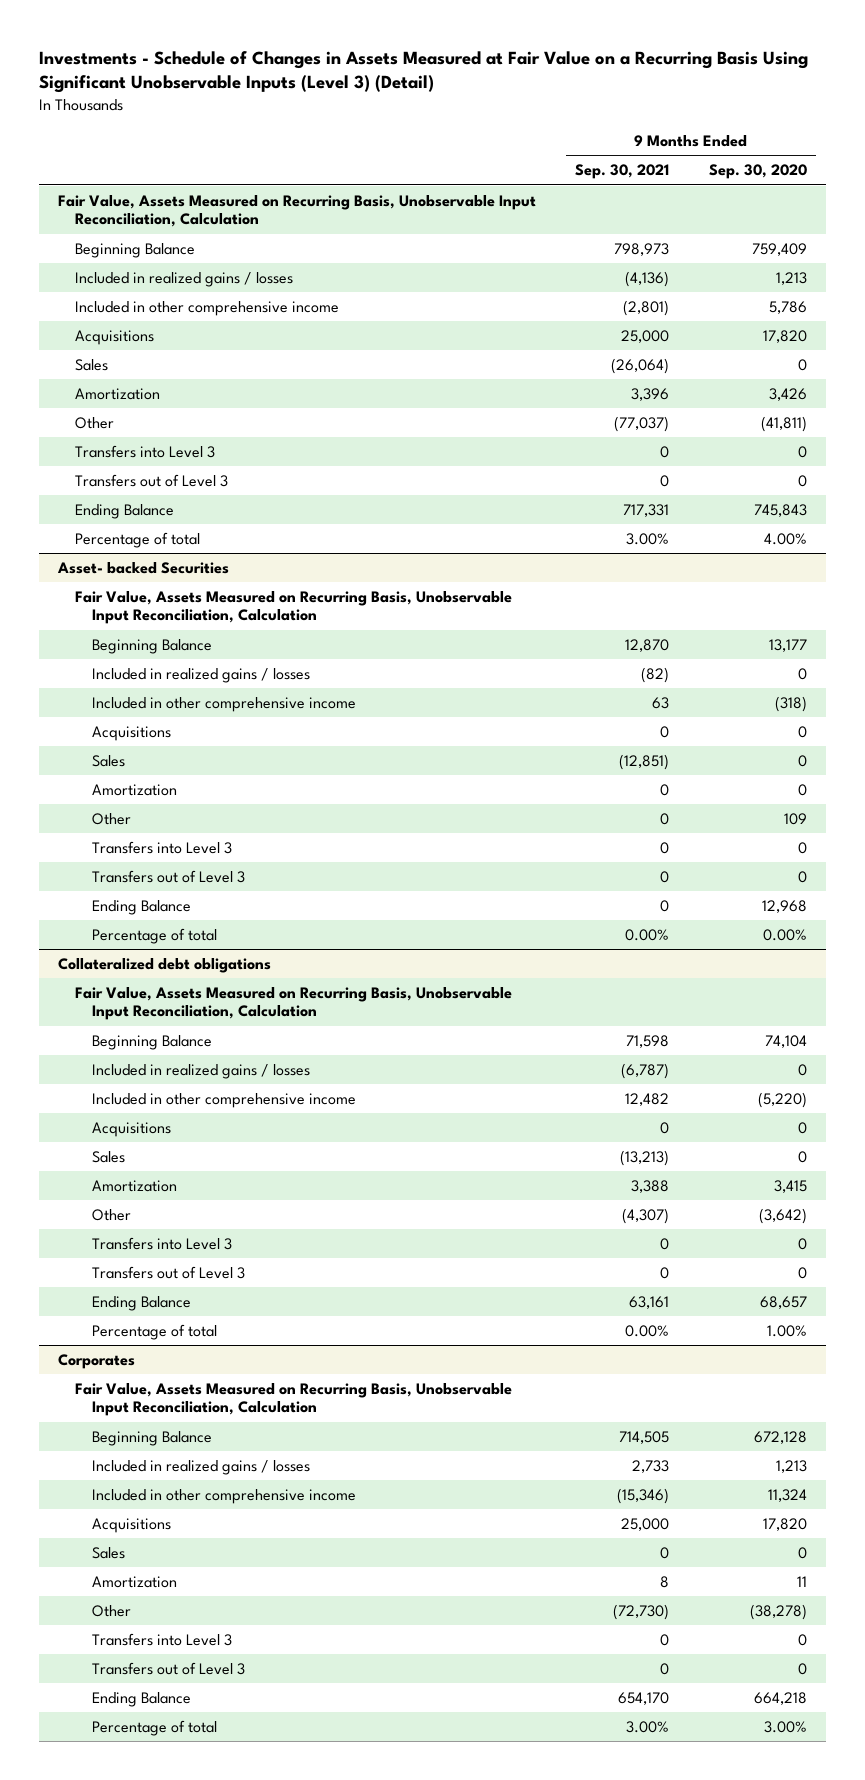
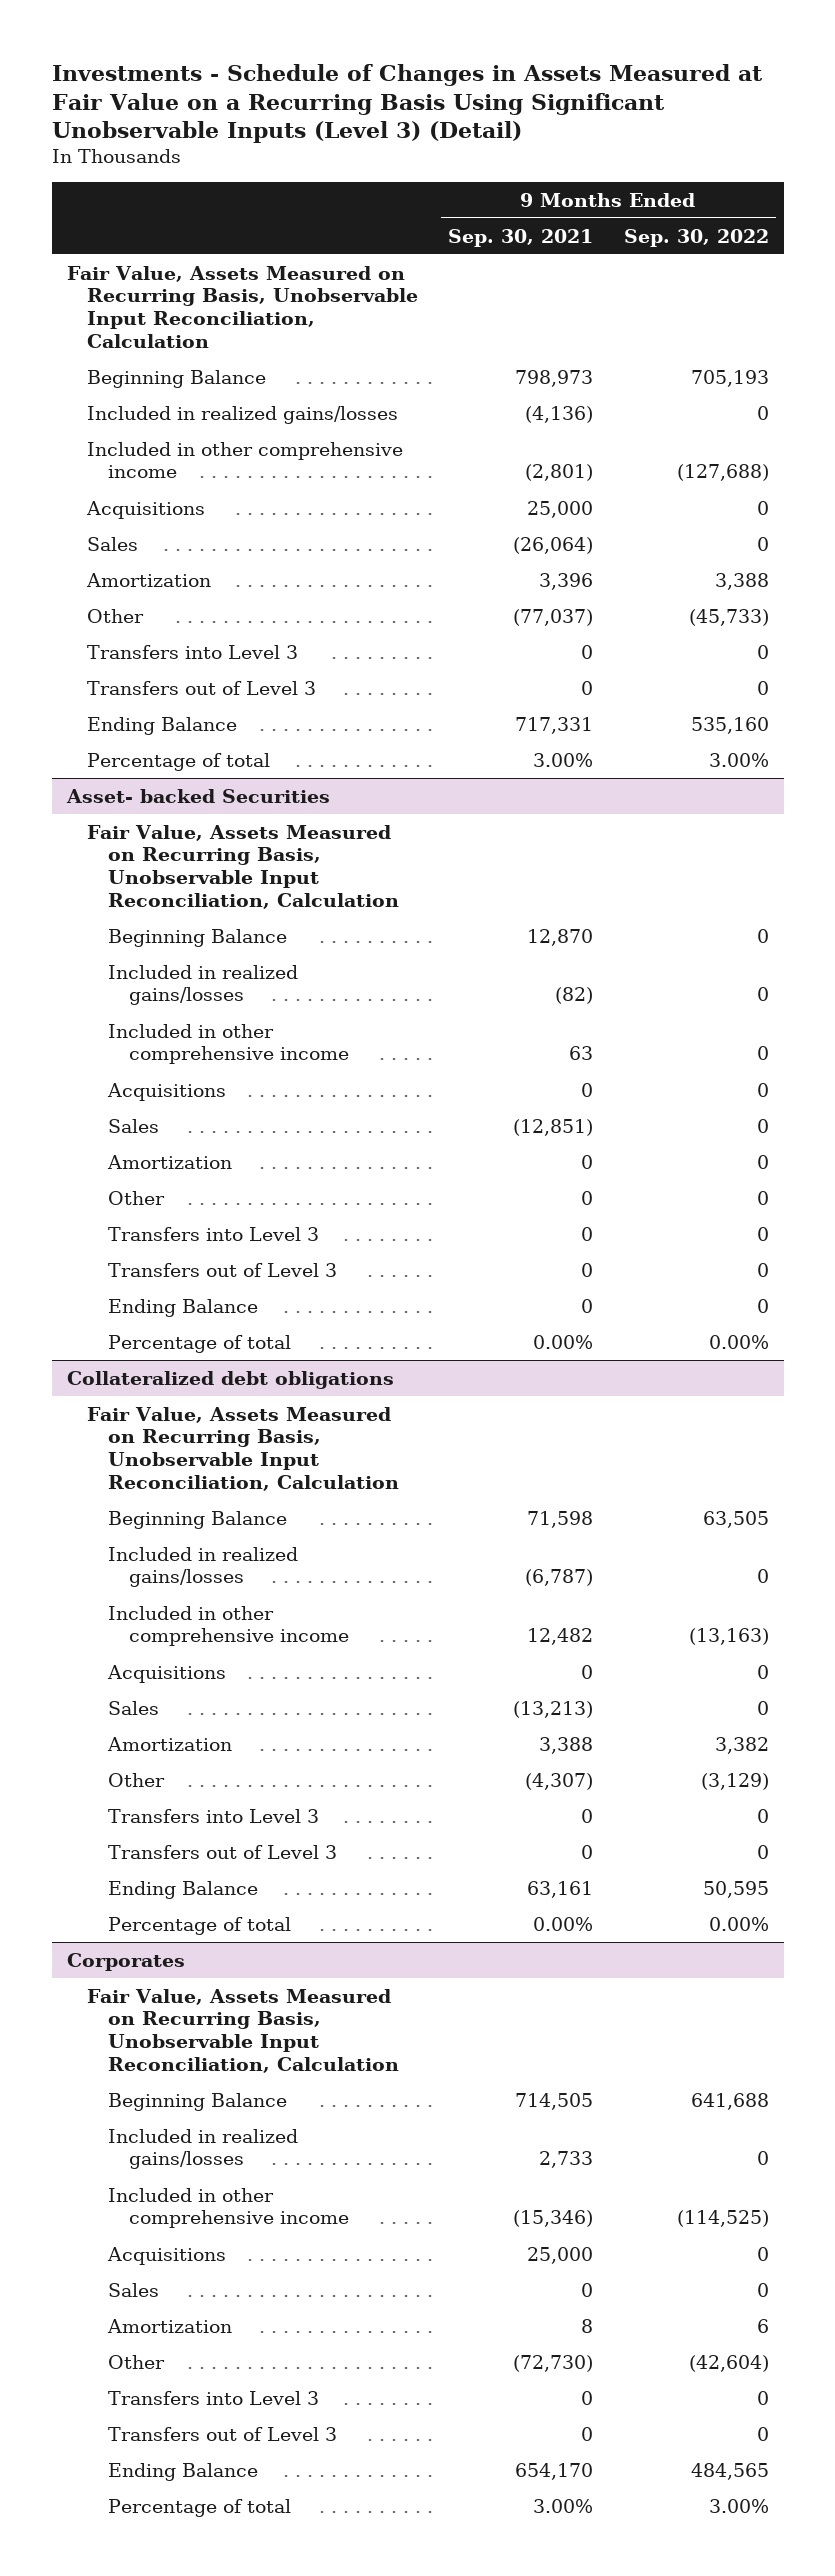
- | 9 Months Ended Sep. 30, 2021 | 9 Months Ended Sep. 30, 2020
+ | 9 Months Ended Sep. 30, 2021 | 9 Months Ended Sep. 30, 2022
- Included in realized gains / losses | (4,136) | 1,213
+ Included in realized gains/losses | (4,136) | 0
@ Asset- backed Securities
- Included in realized gains / losses | (82) | 0
+ Included in realized gains/losses | (82) | 0
@ Collateralized debt obligations
- Included in realized gains / losses | (6,787) | 0
+ Included in realized gains/losses | (6,787) | 0
@ Corporates
- Included in realized gains / losses | 2,733 | 1,213
+ Included in realized gains/losses | 2,733 | 0

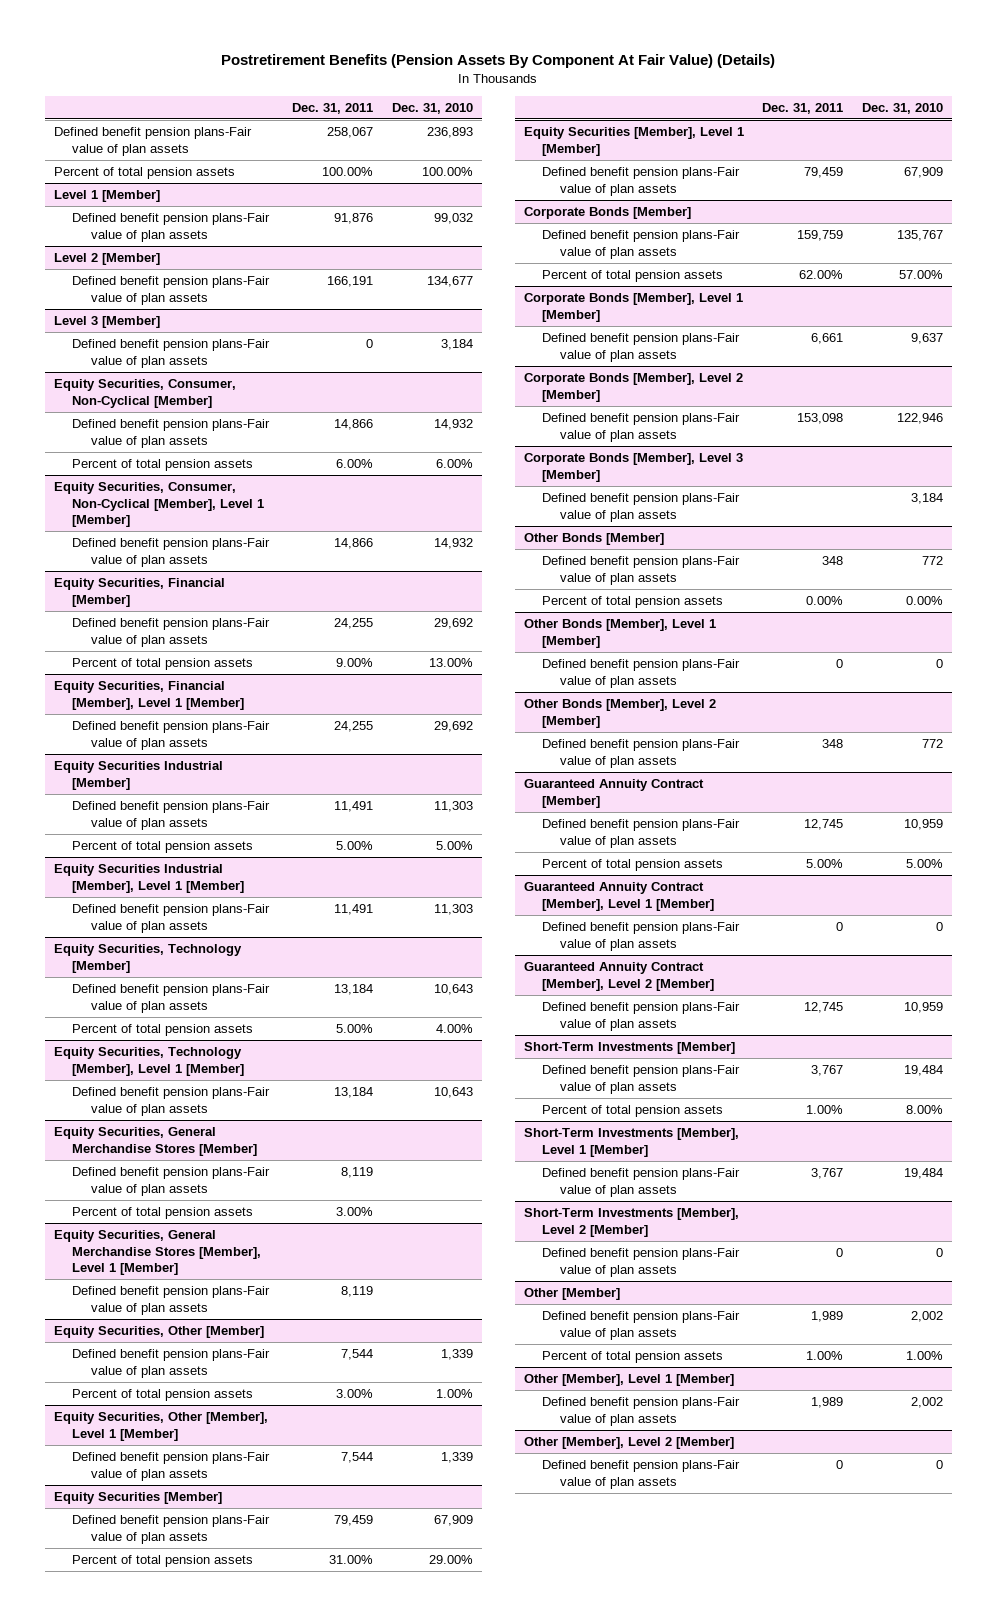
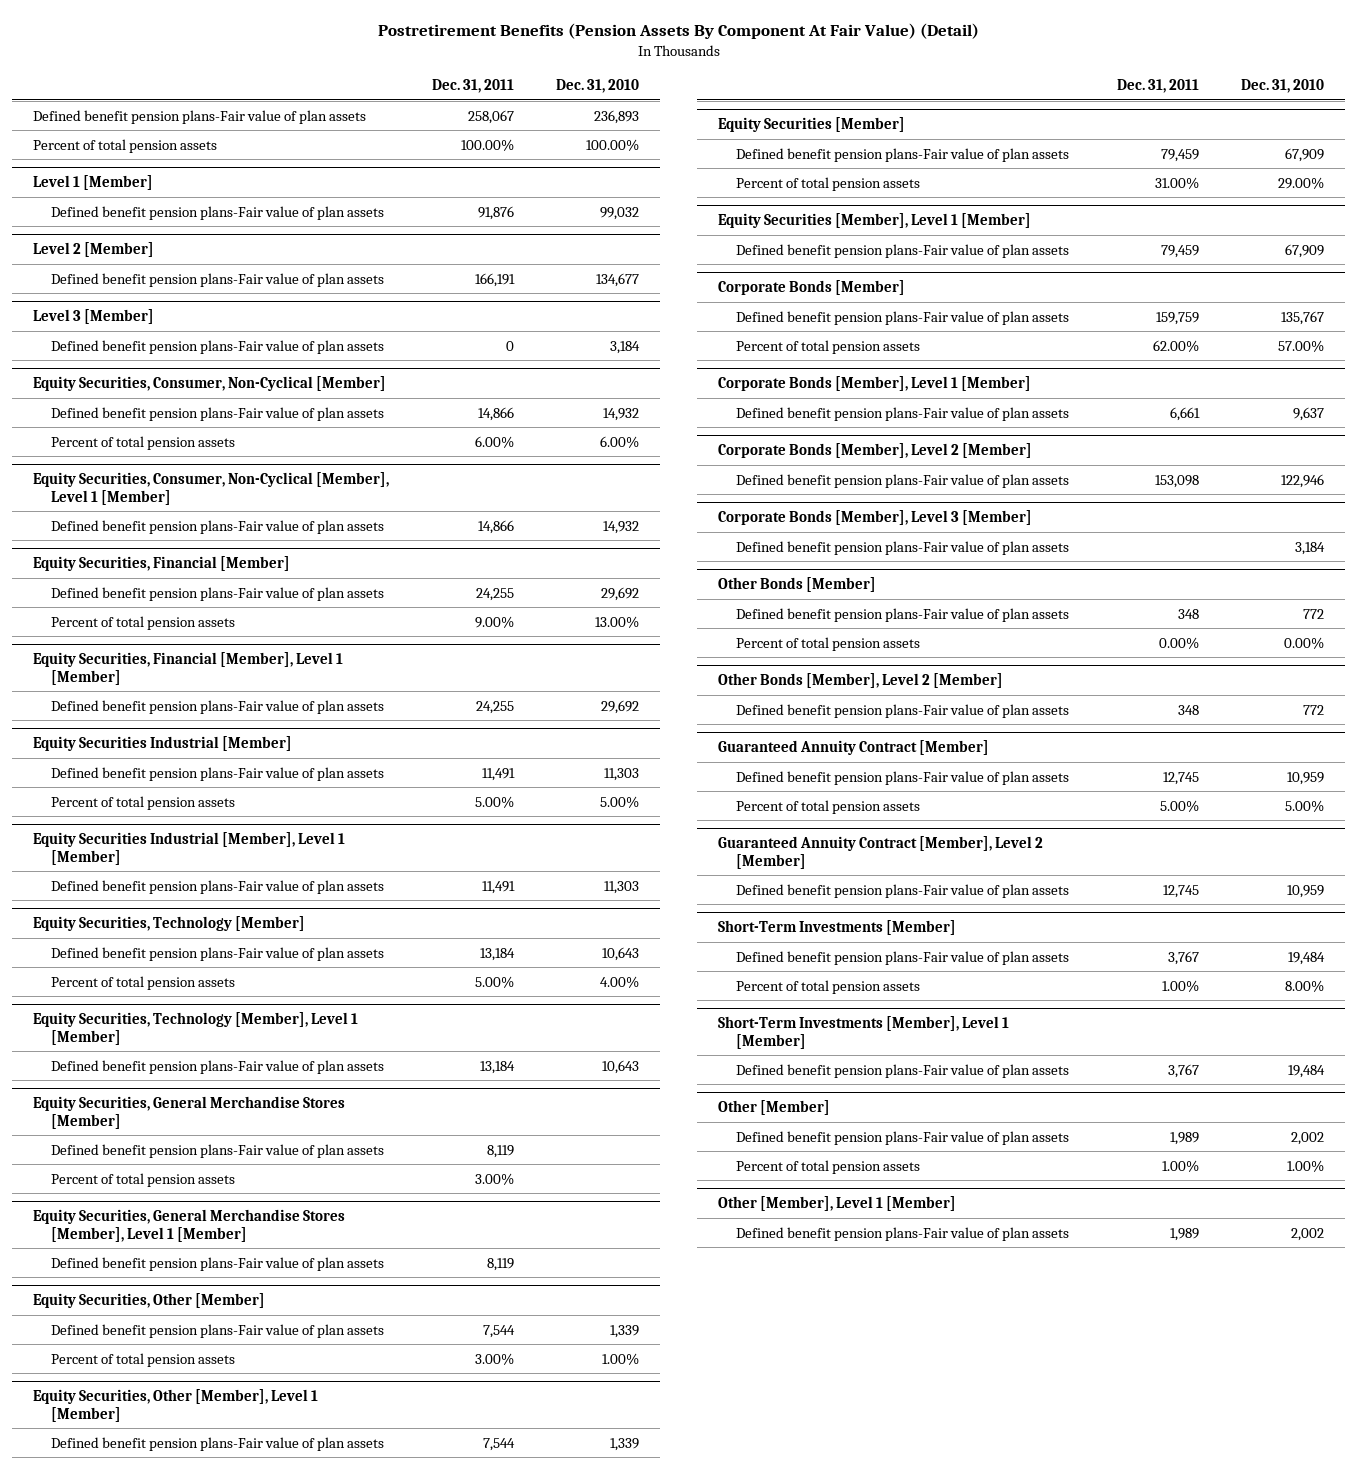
- Postretirement Benefits (Pension Assets By Component At Fair Value) (Details)
+ Postretirement Benefits (Pension Assets By Component At Fair Value) (Detail)
- Other Bonds [Member], Level 1 [Member]
- Defined benefit pension plans-Fair value of plan assets | 0 | 0
- Guaranteed Annuity Contract [Member], Level 1 [Member]
- Defined benefit pension plans-Fair value of plan assets | 0 | 0
- Short-Term Investments [Member], Level 2 [Member]
- Defined benefit pension plans-Fair value of plan assets | 0 | 0
- Other [Member], Level 2 [Member]
- Defined benefit pension plans-Fair value of plan assets | 0 | 0

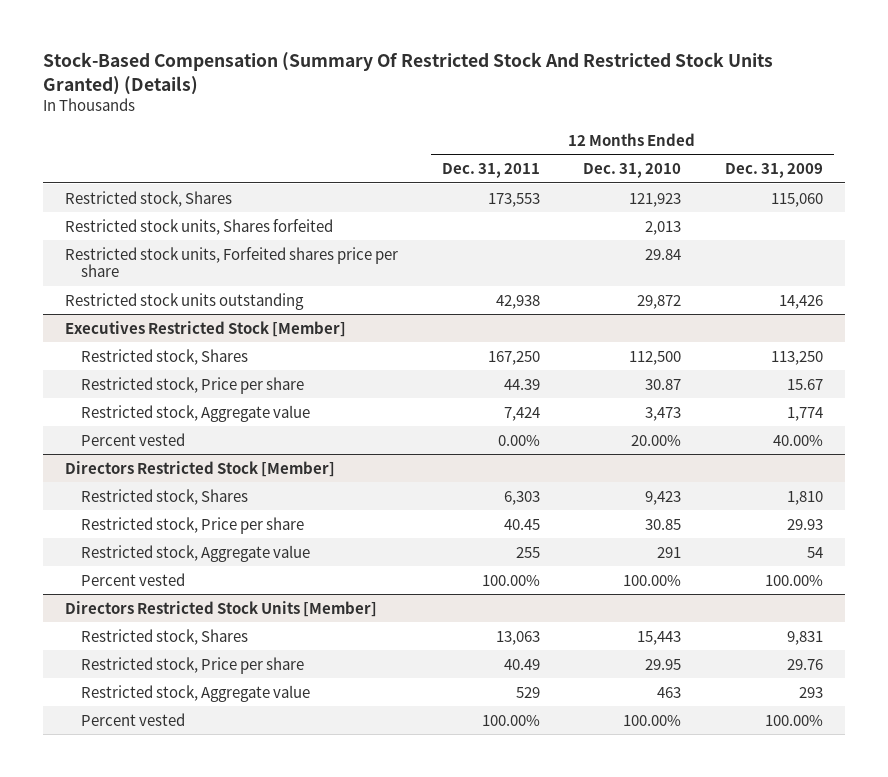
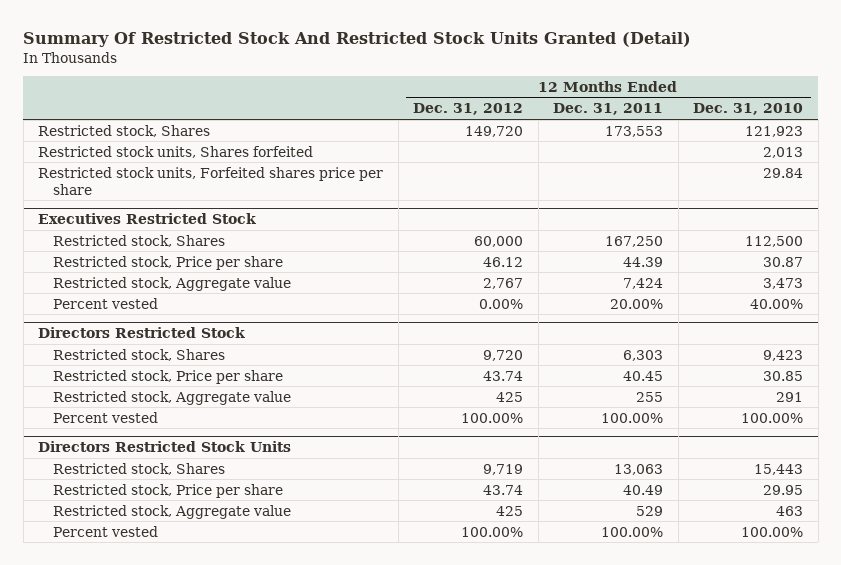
- Stock-Based Compensation (Summary Of Restricted Stock And Restricted Stock Units Granted) (Details)
+ Summary Of Restricted Stock And Restricted Stock Units Granted (Detail)
- | 12 Months Ended Dec. 31, 2011 | 12 Months Ended Dec. 31, 2010 | 12 Months Ended Dec. 31, 2009
+ | 12 Months Ended Dec. 31, 2012 | 12 Months Ended Dec. 31, 2011 | 12 Months Ended Dec. 31, 2010
- Restricted stock units outstanding | 42,938 | 29,872 | 14,426
- Executives Restricted Stock [Member]
+ Executives Restricted Stock
- Percent vested | 0.00% | 20.00% | 40.00%
- Directors Restricted Stock [Member]
+ Percent vested | 0.00% | 20.00% | 40.00%
+ Directors Restricted Stock
- Directors Restricted Stock Units [Member]
+ Directors Restricted Stock Units

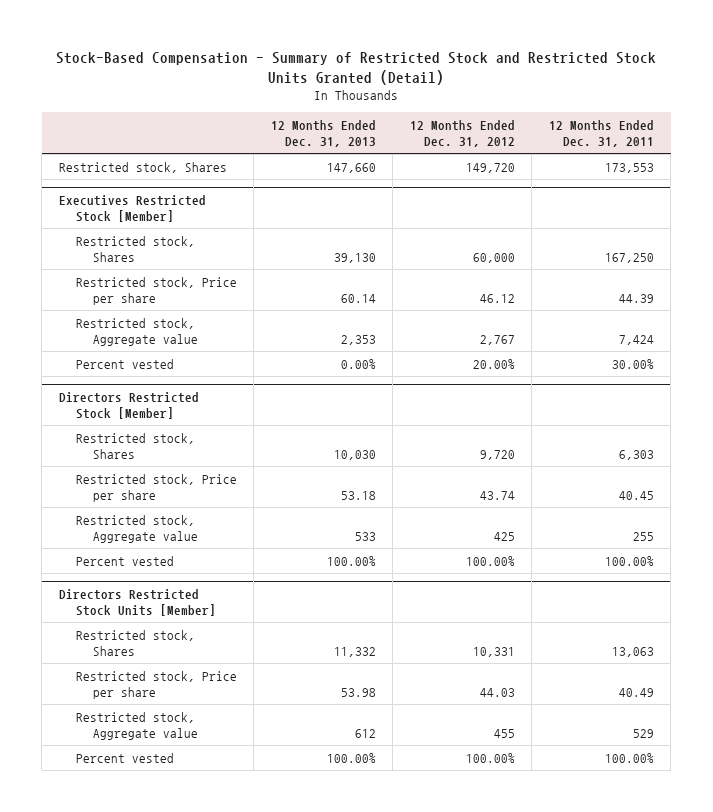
- Summary Of Restricted Stock And Restricted Stock Units Granted (Detail)
+ Stock-Based Compensation - Summary of Restricted Stock and Restricted Stock Units Granted (Detail)
- | 12 Months Ended Dec. 31, 2012 | 12 Months Ended Dec. 31, 2011 | 12 Months Ended Dec. 31, 2010
+ | 12 Months Ended Dec. 31, 2013 | 12 Months Ended Dec. 31, 2012 | 12 Months Ended Dec. 31, 2011
- Restricted stock units, Shares forfeited | | | 2,013
- Restricted stock units, Forfeited shares price per share | | | 29.84
- Executives Restricted Stock
+ Executives Restricted Stock [Member]
- Percent vested | 0.00% | 20.00% | 40.00%
- Directors Restricted Stock
+ Percent vested | 0.00% | 20.00% | 30.00%
+ Directors Restricted Stock [Member]
- Directors Restricted Stock Units
- Restricted stock, Shares | 9,719 | 13,063 | 15,443
- Restricted stock, Price per share | 43.74 | 40.49 | 29.95
- Restricted stock, Aggregate value | 425 | 529 | 463
+ Directors Restricted Stock Units [Member]
+ Restricted stock, Shares | 11,332 | 10,331 | 13,063
+ Restricted stock, Price per share | 53.98 | 44.03 | 40.49
+ Restricted stock, Aggregate value | 612 | 455 | 529

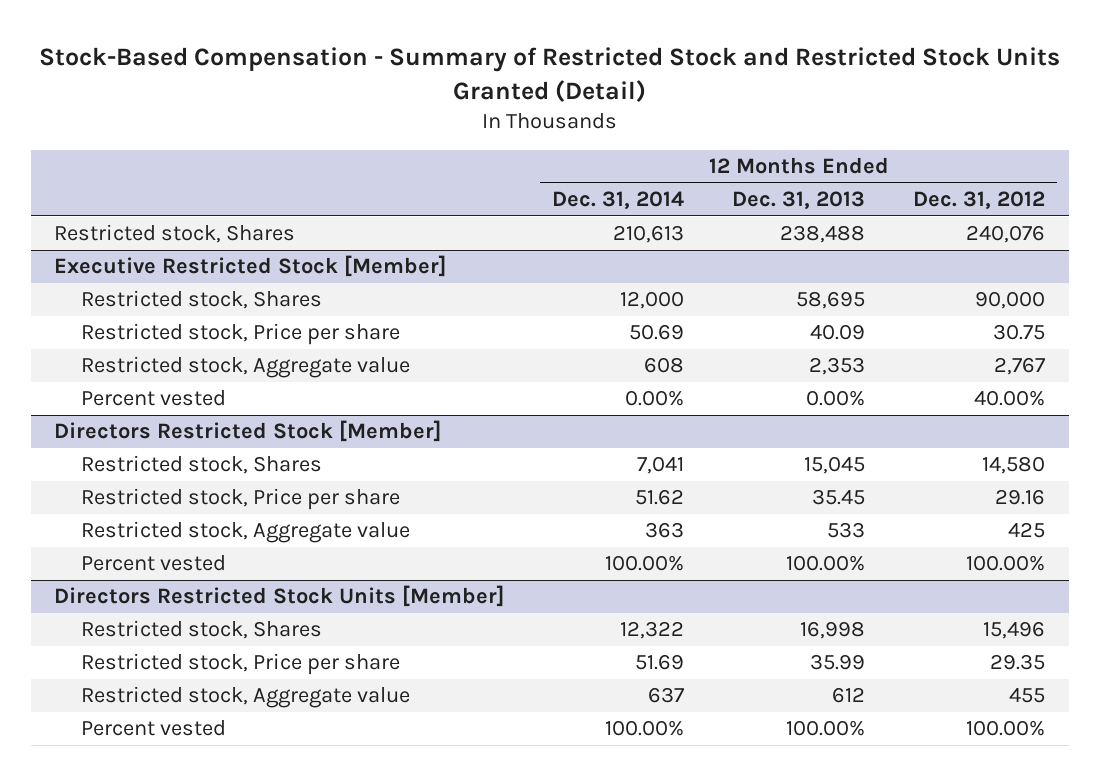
- | 12 Months Ended Dec. 31, 2013 | 12 Months Ended Dec. 31, 2012 | 12 Months Ended Dec. 31, 2011
+ | 12 Months Ended Dec. 31, 2014 | 12 Months Ended Dec. 31, 2013 | 12 Months Ended Dec. 31, 2012
- Restricted stock, Shares | 147,660 | 149,720 | 173,553
- Executives Restricted Stock [Member]
- Restricted stock, Shares | 39,130 | 60,000 | 167,250
- Restricted stock, Price per share | 60.14 | 46.12 | 44.39
+ Restricted stock, Shares | 210,613 | 238,488 | 240,076
+ Executive Restricted Stock [Member]
+ Restricted stock, Shares | 12,000 | 58,695 | 90,000
+ Restricted stock, Price per share | 50.69 | 40.09 | 30.75
- Percent vested | 0.00% | 20.00% | 30.00%
+ Percent vested | 0.00% | 0.00% | 40.00%
@ Directors Restricted Stock [Member]
- Restricted stock, Shares | 10,030 | 9,720 | 6,303
- Restricted stock, Price per share | 53.18 | 43.74 | 40.45
+ Restricted stock, Shares | 7,041 | 15,045 | 14,580
+ Restricted stock, Price per share | 51.62 | 35.45 | 29.16
@ Directors Restricted Stock Units [Member]
- Restricted stock, Shares | 11,332 | 10,331 | 13,063
- Restricted stock, Price per share | 53.98 | 44.03 | 40.49
+ Restricted stock, Shares | 12,322 | 16,998 | 15,496
+ Restricted stock, Price per share | 51.69 | 35.99 | 29.35

